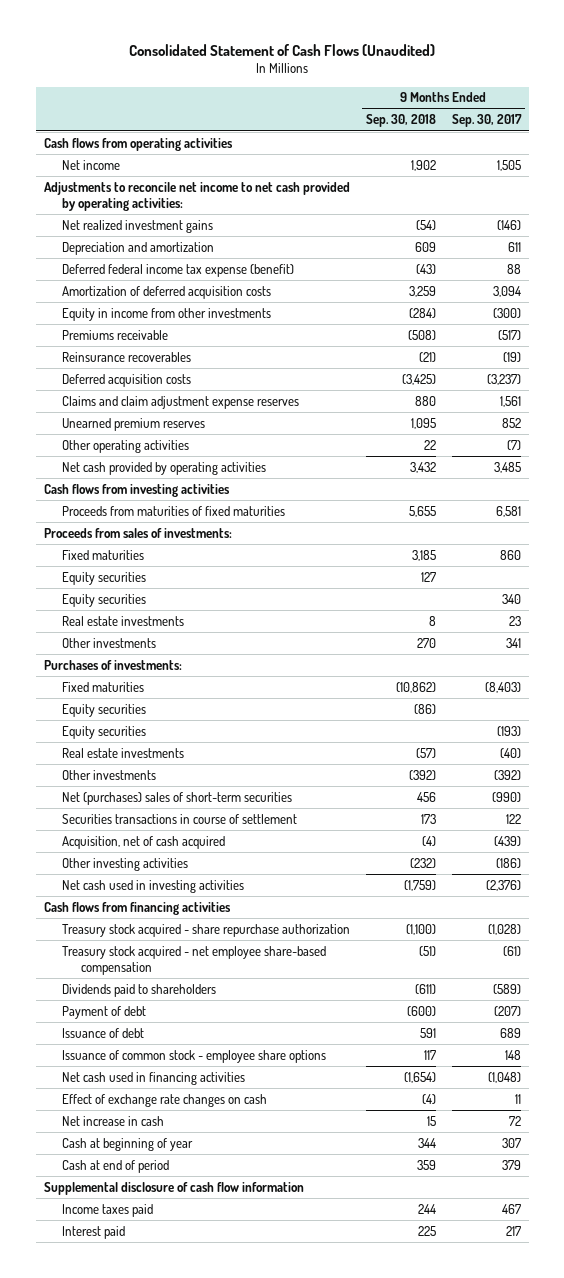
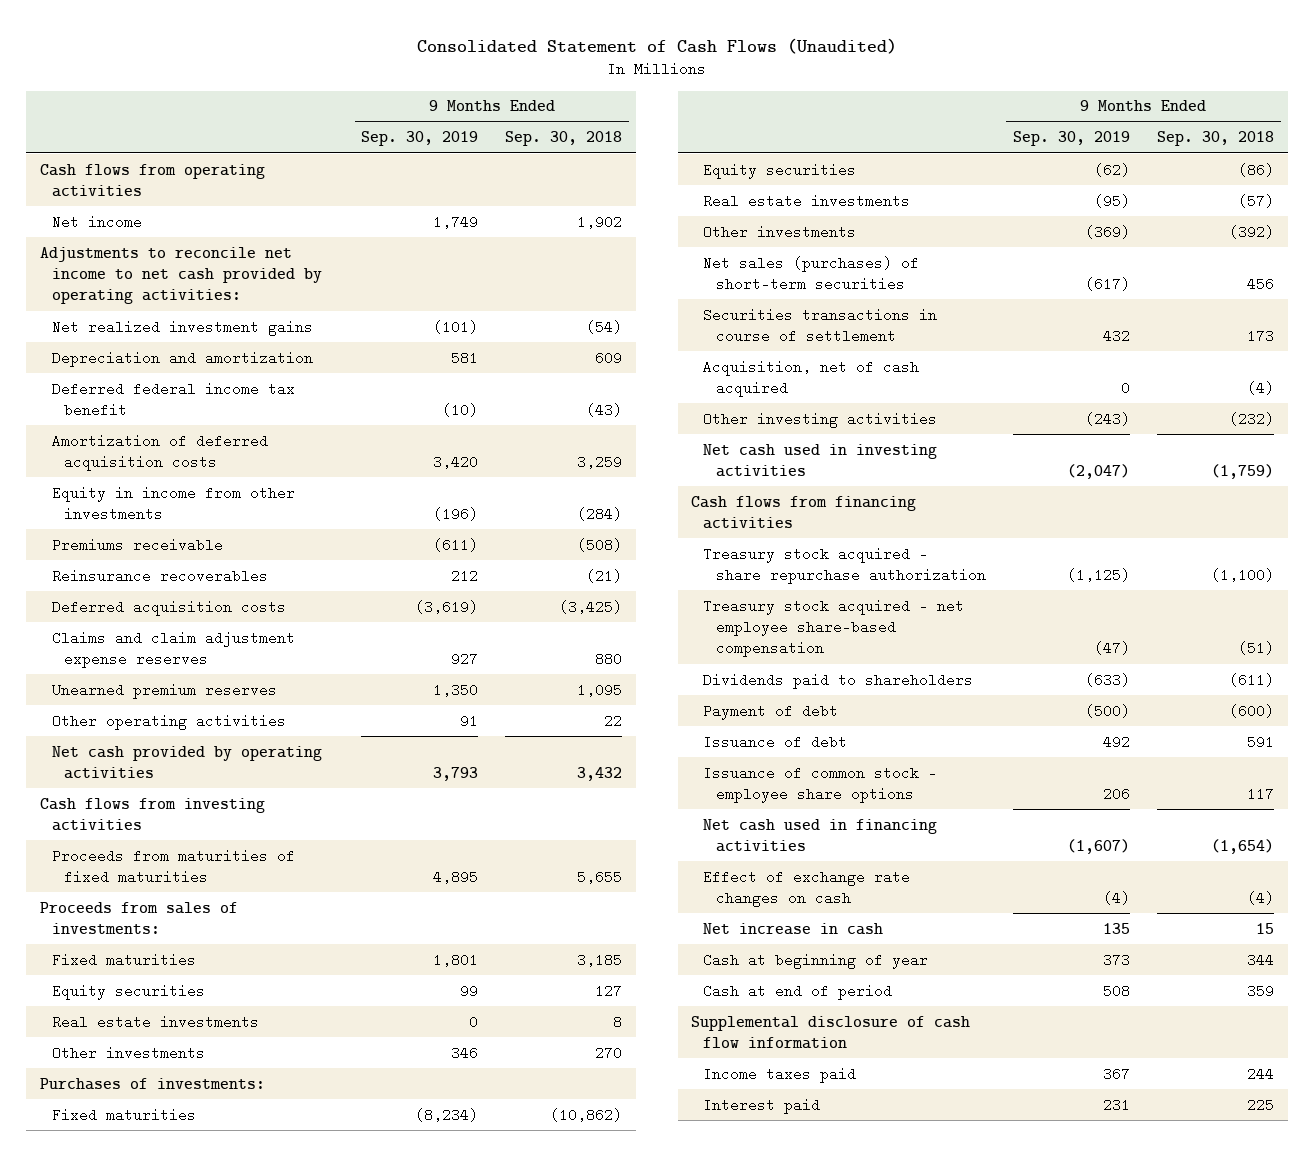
- | 9 Months Ended Sep. 30, 2018 | 9 Months Ended Sep. 30, 2017
+ | 9 Months Ended Sep. 30, 2019 | 9 Months Ended Sep. 30, 2018
- Deferred federal income tax expense (benefit) | (43) | 88
+ Deferred federal income tax benefit | (10) | (43)
- Equity securities | | 340
- Equity securities | | (193)
- Net (purchases) sales of short-term securities | 456 | (990)
+ Net sales (purchases) of short-term securities | (617) | 456

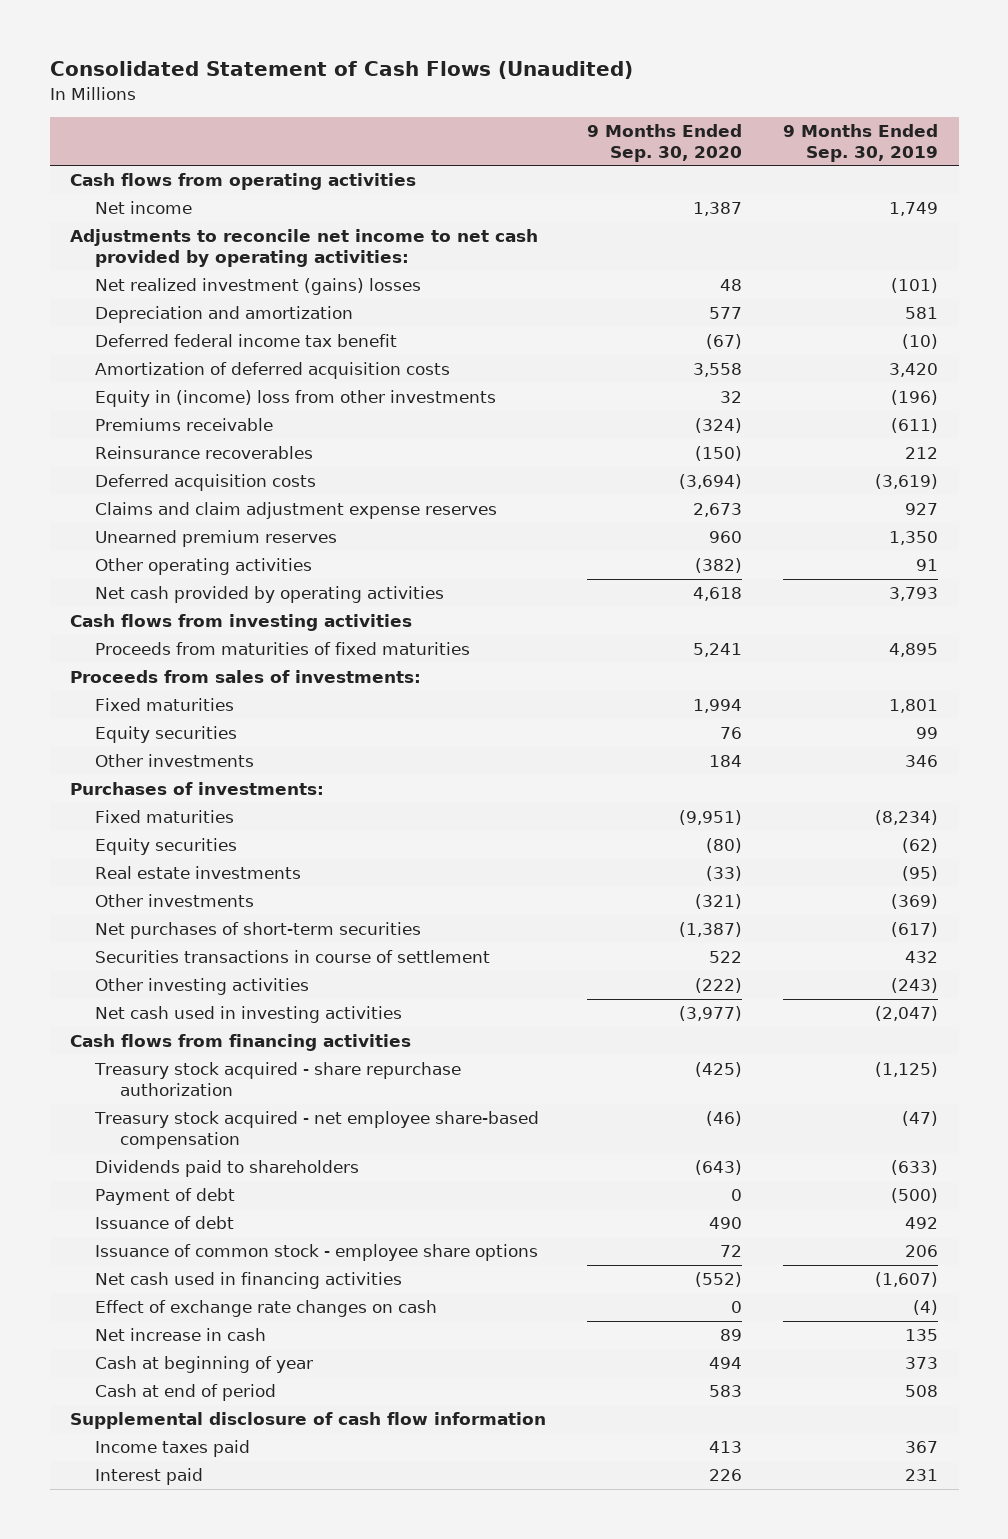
- | 9 Months Ended Sep. 30, 2019 | 9 Months Ended Sep. 30, 2018
+ | 9 Months Ended Sep. 30, 2020 | 9 Months Ended Sep. 30, 2019
- Net realized investment gains | (101) | (54)
+ Net realized investment (gains) losses | 48 | (101)
- Equity in income from other investments | (196) | (284)
+ Equity in (income) loss from other investments | 32 | (196)
- Real estate investments | 0 | 8
- Net sales (purchases) of short-term securities | (617) | 456
+ Net purchases of short-term securities | (1,387) | (617)
- Acquisition, net of cash acquired | 0 | (4)

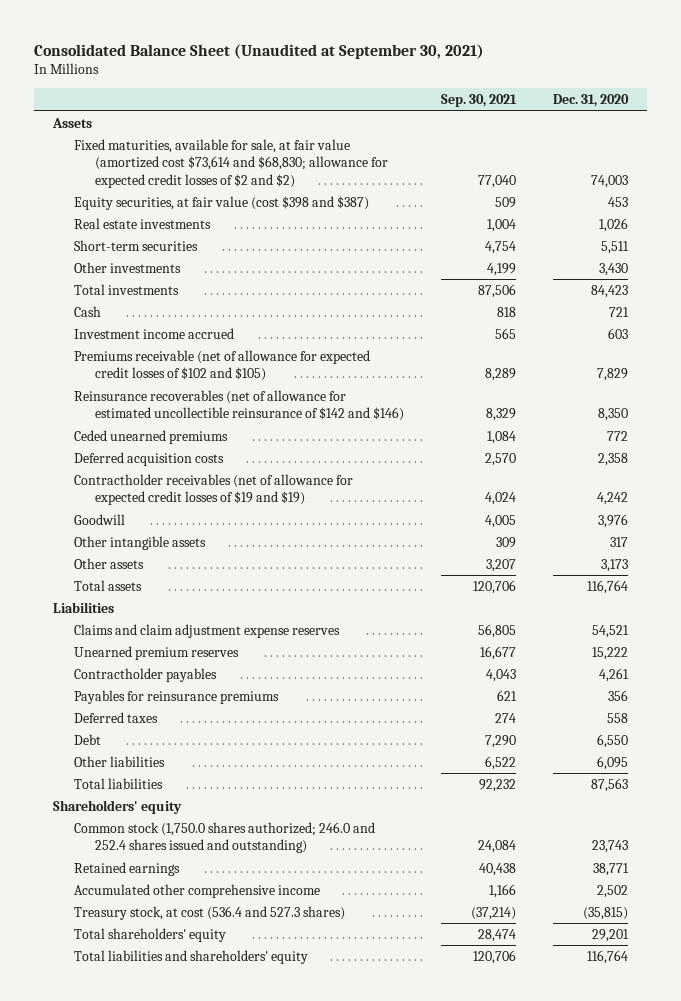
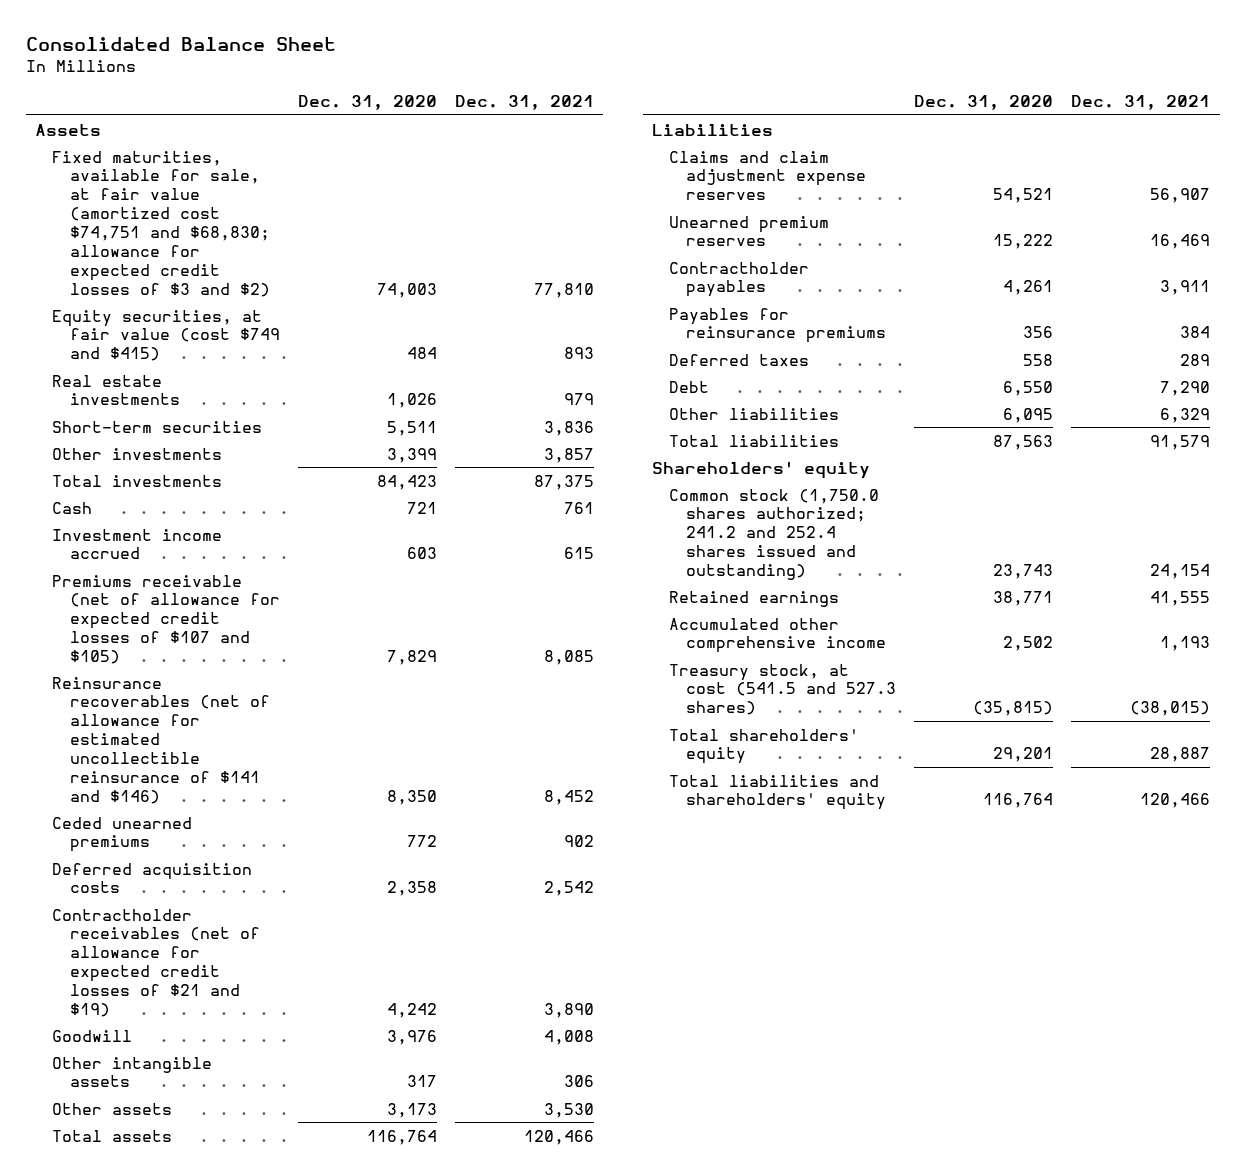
- Consolidated Balance Sheet (Unaudited at September 30, 2021)
+ Consolidated Balance Sheet
- | Sep. 30, 2021 | Dec. 31, 2020
+ | Dec. 31, 2020 | Dec. 31, 2021
- Fixed maturities, available for sale, at fair value (amortized cost $73,614 and $68,830; allowance for expected credit losses of $2 and $2) | 77,040 | 74,003
- Equity securities, at fair value (cost $398 and $387) | 509 | 453
+ Fixed maturities, available for sale, at fair value (amortized cost $74,751 and $68,830; allowance for expected credit losses of $3 and $2) | 74,003 | 77,810
+ Equity securities, at fair value (cost $749 and $415) | 484 | 893
- Other investments | 4,199 | 3,430
+ Other investments | 3,399 | 3,857
- Premiums receivable (net of allowance for expected credit losses of $102 and $105) | 8,289 | 7,829
- Reinsurance recoverables (net of allowance for estimated uncollectible reinsurance of $142 and $146) | 8,329 | 8,350
+ Premiums receivable (net of allowance for expected credit losses of $107 and $105) | 7,829 | 8,085
+ Reinsurance recoverables (net of allowance for estimated uncollectible reinsurance of $141 and $146) | 8,350 | 8,452
- Contractholder receivables (net of allowance for expected credit losses of $19 and $19) | 4,024 | 4,242
+ Contractholder receivables (net of allowance for expected credit losses of $21 and $19) | 4,242 | 3,890
- Common stock (1,750.0 shares authorized; 246.0 and 252.4 shares issued and outstanding) | 24,084 | 23,743
+ Common stock (1,750.0 shares authorized; 241.2 and 252.4 shares issued and outstanding) | 23,743 | 24,154
- Treasury stock, at cost (536.4 and 527.3 shares) | (37,214) | (35,815)
+ Treasury stock, at cost (541.5 and 527.3 shares) | (35,815) | (38,015)

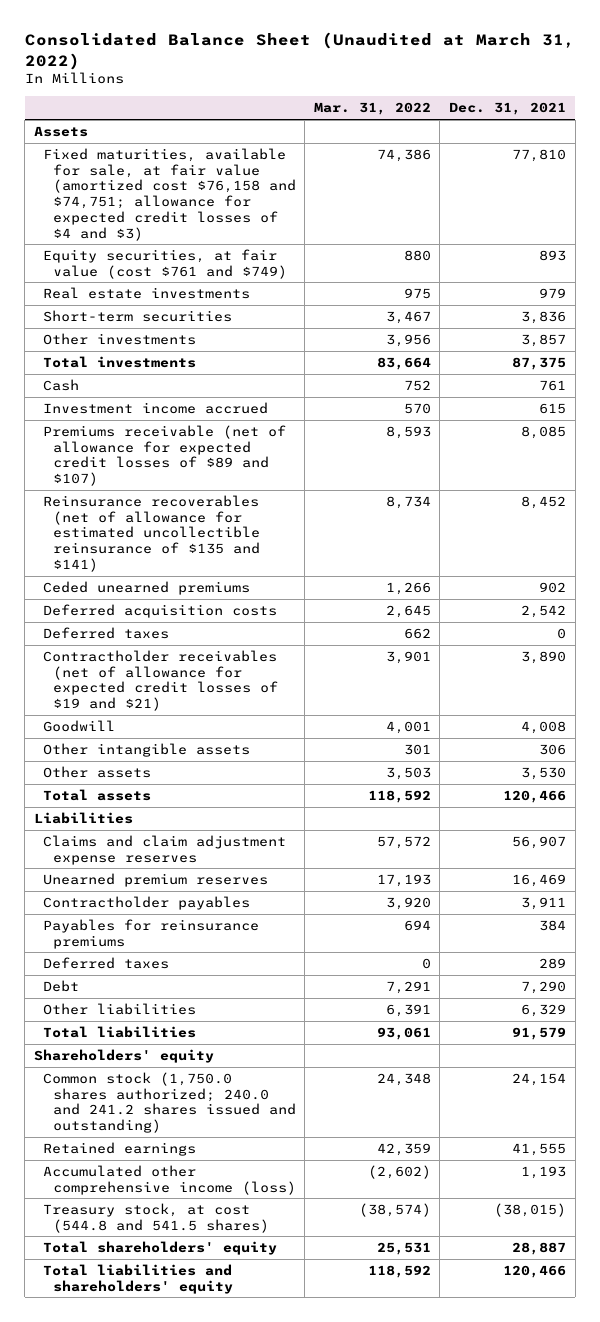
- Consolidated Balance Sheet
+ Consolidated Balance Sheet (Unaudited at March 31, 2022)
- | Dec. 31, 2020 | Dec. 31, 2021
+ | Mar. 31, 2022 | Dec. 31, 2021
- Fixed maturities, available for sale, at fair value (amortized cost $74,751 and $68,830; allowance for expected credit losses of $3 and $2) | 74,003 | 77,810
- Equity securities, at fair value (cost $749 and $415) | 484 | 893
+ Fixed maturities, available for sale, at fair value (amortized cost $76,158 and $74,751; allowance for expected credit losses of $4 and $3) | 74,386 | 77,810
+ Equity securities, at fair value (cost $761 and $749) | 880 | 893
- Premiums receivable (net of allowance for expected credit losses of $107 and $105) | 7,829 | 8,085
- Reinsurance recoverables (net of allowance for estimated uncollectible reinsurance of $141 and $146) | 8,350 | 8,452
+ Premiums receivable (net of allowance for expected credit losses of $89 and $107) | 8,593 | 8,085
+ Reinsurance recoverables (net of allowance for estimated uncollectible reinsurance of $135 and $141) | 8,734 | 8,452
- Contractholder receivables (net of allowance for expected credit losses of $21 and $19) | 4,242 | 3,890
+ Deferred taxes | 662 | 0
+ Contractholder receivables (net of allowance for expected credit losses of $19 and $21) | 3,901 | 3,890
- Common stock (1,750.0 shares authorized; 241.2 and 252.4 shares issued and outstanding) | 23,743 | 24,154
+ Common stock (1,750.0 shares authorized; 240.0 and 241.2 shares issued and outstanding) | 24,348 | 24,154
- Accumulated other comprehensive income | 2,502 | 1,193
- Treasury stock, at cost (541.5 and 527.3 shares) | (35,815) | (38,015)
+ Accumulated other comprehensive income (loss) | (2,602) | 1,193
+ Treasury stock, at cost (544.8 and 541.5 shares) | (38,574) | (38,015)

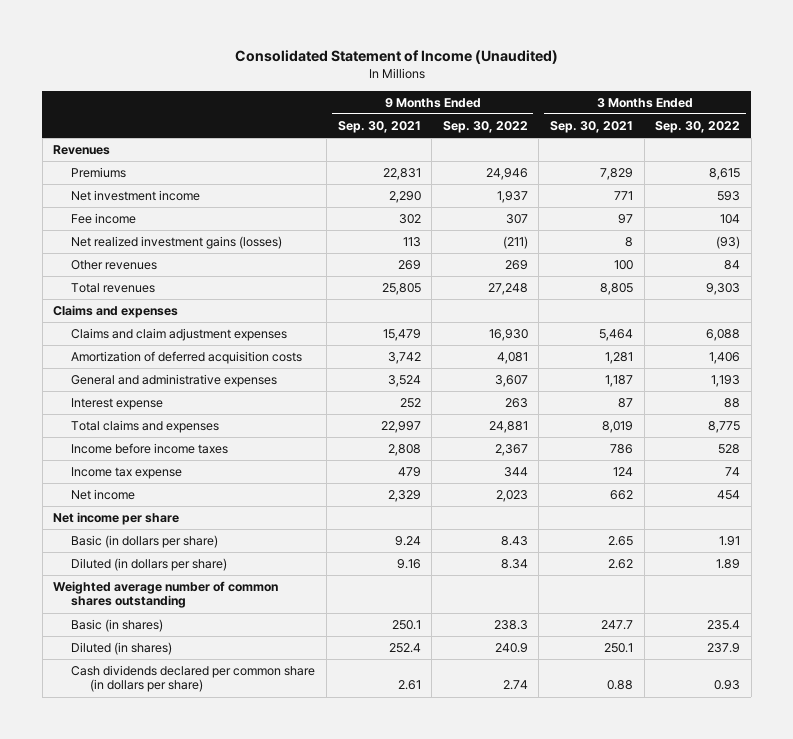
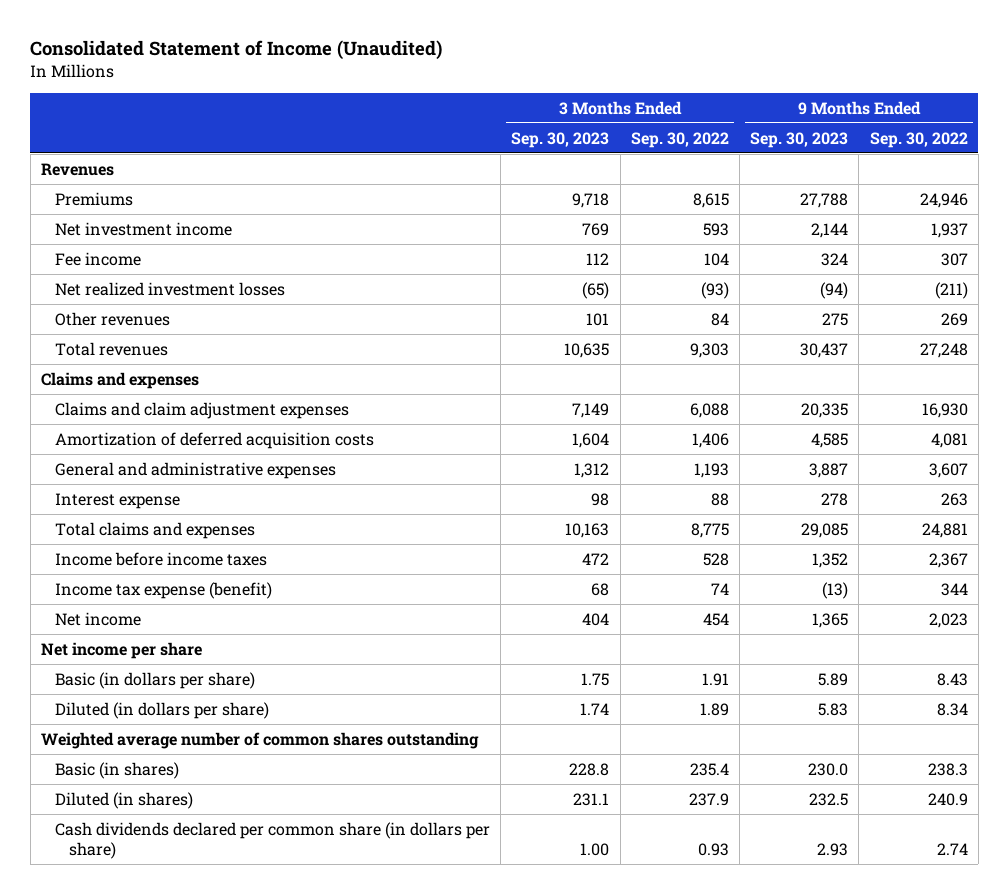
- | 9 Months Ended Sep. 30, 2021 | 9 Months Ended Sep. 30, 2022 | 3 Months Ended Sep. 30, 2021 | 3 Months Ended Sep. 30, 2022
+ | 3 Months Ended Sep. 30, 2023 | 3 Months Ended Sep. 30, 2022 | 9 Months Ended Sep. 30, 2023 | 9 Months Ended Sep. 30, 2022
- Net realized investment gains (losses) | 113 | (211) | 8 | (93)
+ Net realized investment losses | (65) | (93) | (94) | (211)
- Income tax expense | 479 | 344 | 124 | 74
+ Income tax expense (benefit) | 68 | 74 | (13) | 344

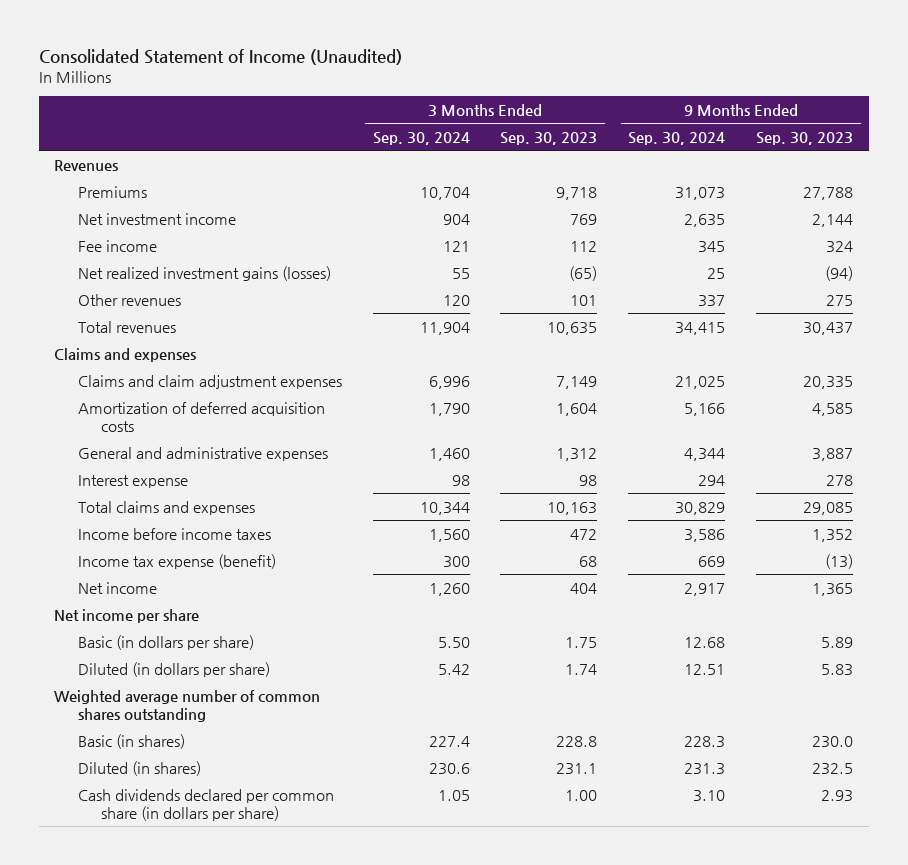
- | 3 Months Ended Sep. 30, 2023 | 3 Months Ended Sep. 30, 2022 | 9 Months Ended Sep. 30, 2023 | 9 Months Ended Sep. 30, 2022
+ | 3 Months Ended Sep. 30, 2024 | 3 Months Ended Sep. 30, 2023 | 9 Months Ended Sep. 30, 2024 | 9 Months Ended Sep. 30, 2023
- Net realized investment losses | (65) | (93) | (94) | (211)
+ Net realized investment gains (losses) | 55 | (65) | 25 | (94)

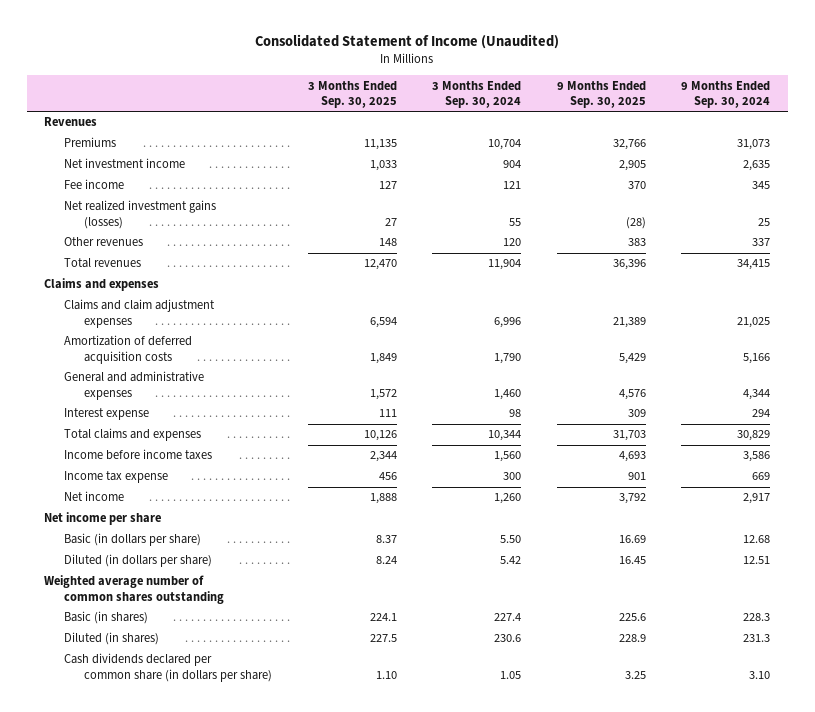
- | 3 Months Ended Sep. 30, 2024 | 3 Months Ended Sep. 30, 2023 | 9 Months Ended Sep. 30, 2024 | 9 Months Ended Sep. 30, 2023
+ | 3 Months Ended Sep. 30, 2025 | 3 Months Ended Sep. 30, 2024 | 9 Months Ended Sep. 30, 2025 | 9 Months Ended Sep. 30, 2024
- Income tax expense (benefit) | 300 | 68 | 669 | (13)
+ Income tax expense | 456 | 300 | 901 | 669

